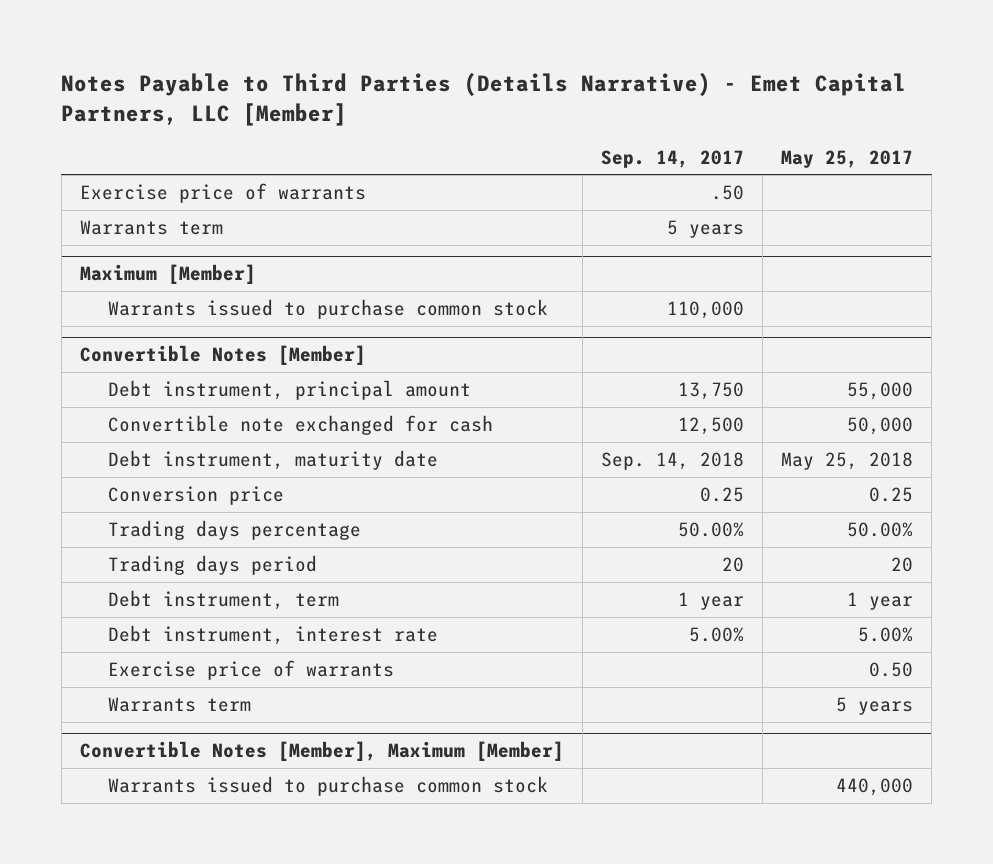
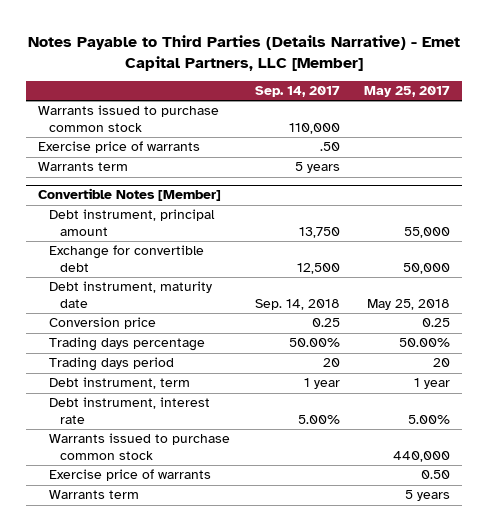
+ Warrants issued to purchase common stock | 110,000 |
- Maximum [Member]
- Warrants issued to purchase common stock | 110,000 |
@ Convertible Notes [Member]
- Convertible note exchanged for cash | 12,500 | 50,000
+ Exchange for convertible debt | 12,500 | 50,000
+ Warrants issued to purchase common stock | | 440,000
- Convertible Notes [Member], Maximum [Member]
- Warrants issued to purchase common stock | | 440,000

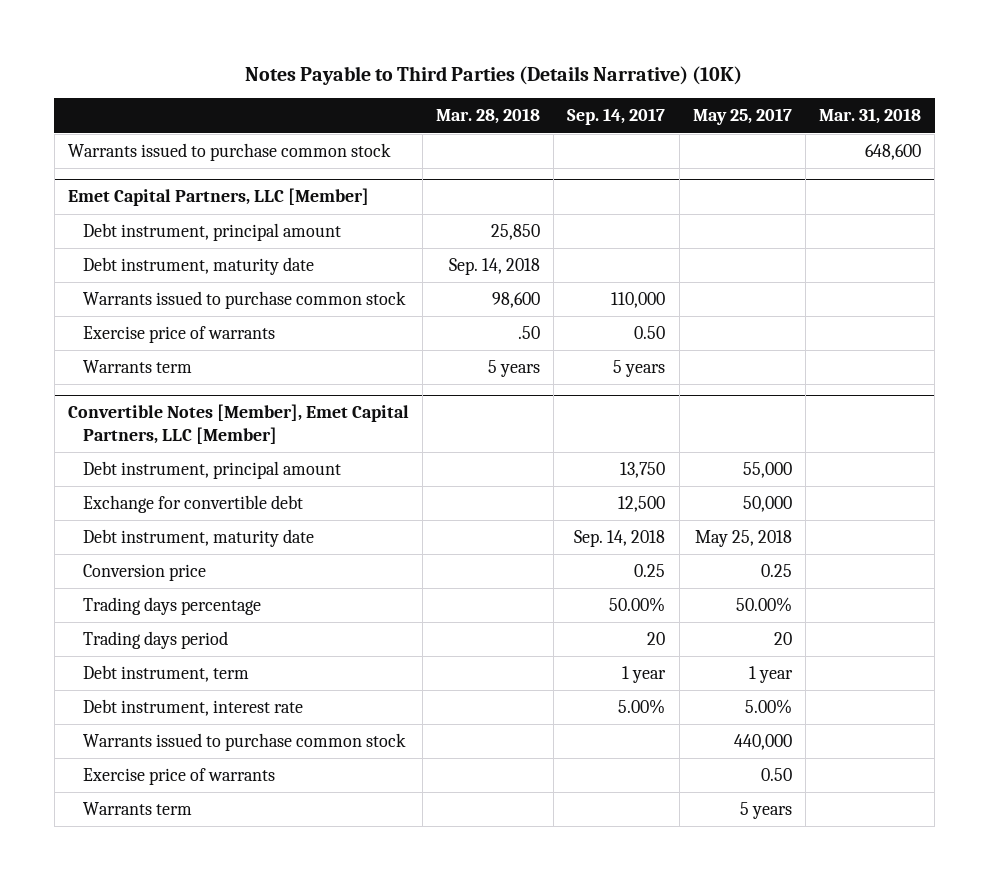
- Notes Payable to Third Parties (Details Narrative) - Emet Capital Partners, LLC [Member]
+ Notes Payable to Third Parties (Details Narrative) (10K)
- | Sep. 14, 2017 | May 25, 2017
+ | Mar. 28, 2018 | Sep. 14, 2017 | May 25, 2017 | Mar. 31, 2018
+ Warrants issued to purchase common stock | | | | 648,600
+ Emet Capital Partners, LLC [Member]
+ Debt instrument, principal amount | 25,850 | | |
+ Debt instrument, maturity date | Sep. 14, 2018 | | |
- Exercise price of warrants | .50 |
+ Exercise price of warrants | .50 | 0.50 | |
- Convertible Notes [Member]
+ Convertible Notes [Member], Emet Capital Partners, LLC [Member]

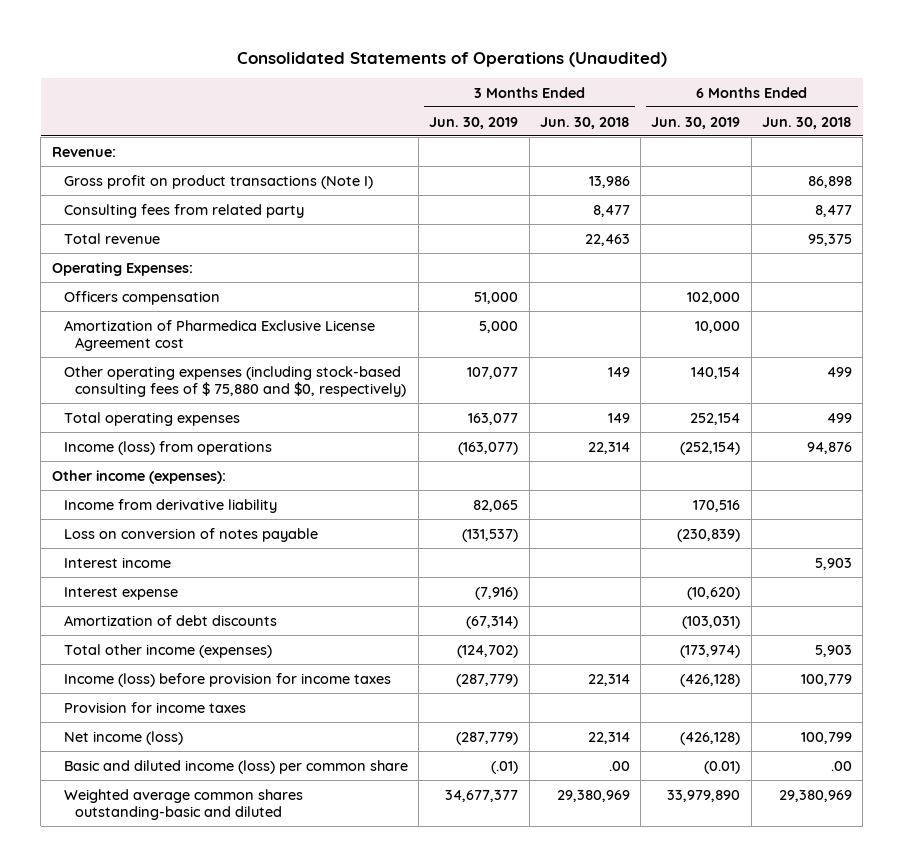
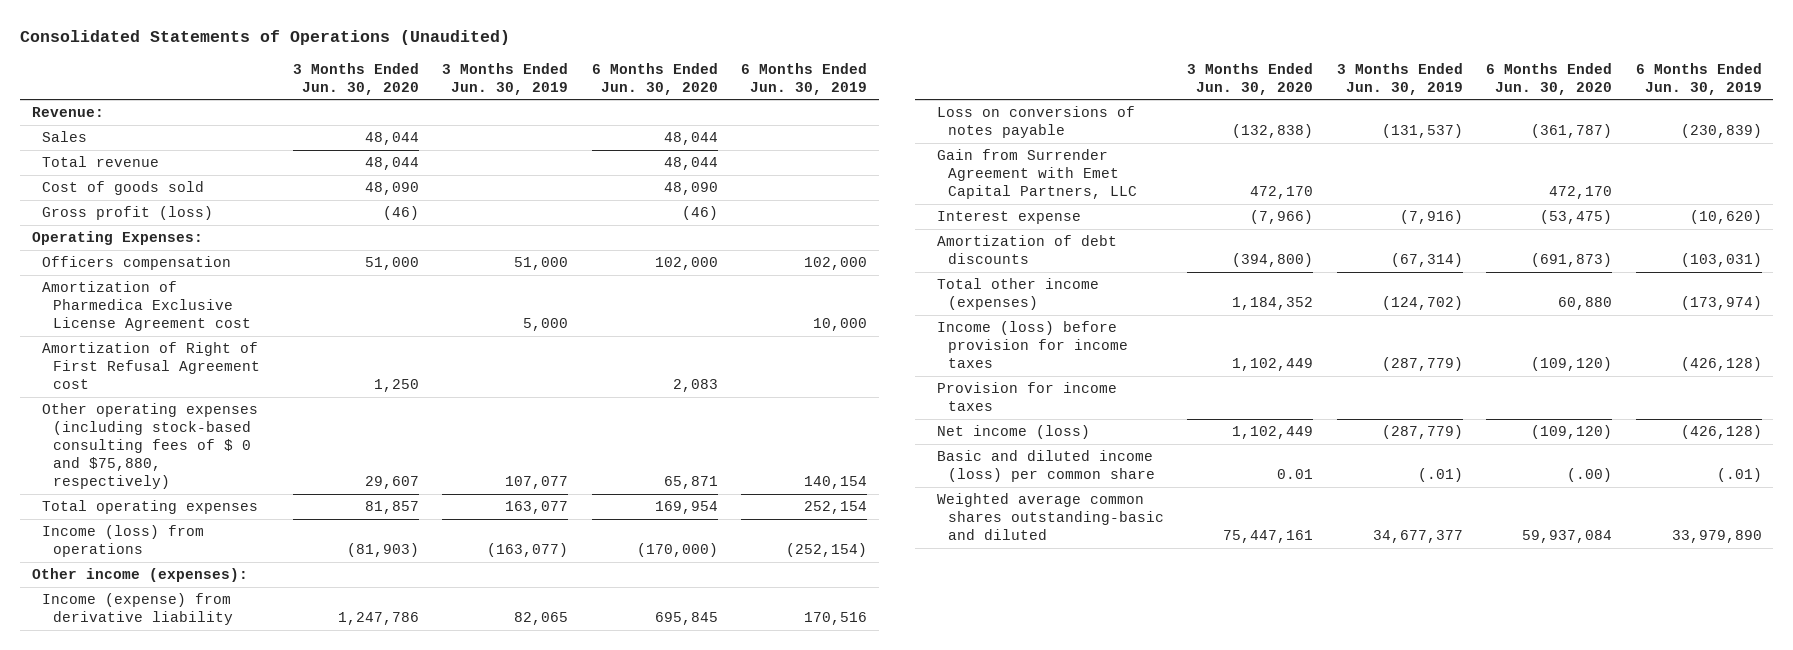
- | 3 Months Ended Jun. 30, 2019 | 3 Months Ended Jun. 30, 2018 | 6 Months Ended Jun. 30, 2019 | 6 Months Ended Jun. 30, 2018
+ | 3 Months Ended Jun. 30, 2020 | 3 Months Ended Jun. 30, 2019 | 6 Months Ended Jun. 30, 2020 | 6 Months Ended Jun. 30, 2019
- Gross profit on product transactions (Note I) | | 13,986 | | 86,898
- Consulting fees from related party | | 8,477 | | 8,477
+ Sales | 48,044 | | 48,044 |
+ Cost of goods sold | 48,090 | | 48,090 |
+ Gross profit (loss) | (46) | | (46) |
- Other operating expenses (including stock-based consulting fees of $ 75,880 and $0, respectively) | 107,077 | 149 | 140,154 | 499
+ Amortization of Right of First Refusal Agreement cost | 1,250 | | 2,083 |
+ Other operating expenses (including stock-based consulting fees of $ 0 and $75,880, respectively) | 29,607 | 107,077 | 65,871 | 140,154
- Income from derivative liability | 82,065 | | 170,516 |
- Loss on conversion of notes payable | (131,537) | | (230,839) |
- Interest income | | | | 5,903
+ Income (expense) from derivative liability | 1,247,786 | 82,065 | 695,845 | 170,516
+ Loss on conversions of notes payable | (132,838) | (131,537) | (361,787) | (230,839)
+ Gain from Surrender Agreement with Emet Capital Partners, LLC | 472,170 | | 472,170 |
- Basic and diluted income (loss) per common share | (.01) | .00 | (0.01) | .00
+ Basic and diluted income (loss) per common share | 0.01 | (.01) | (.00) | (.01)

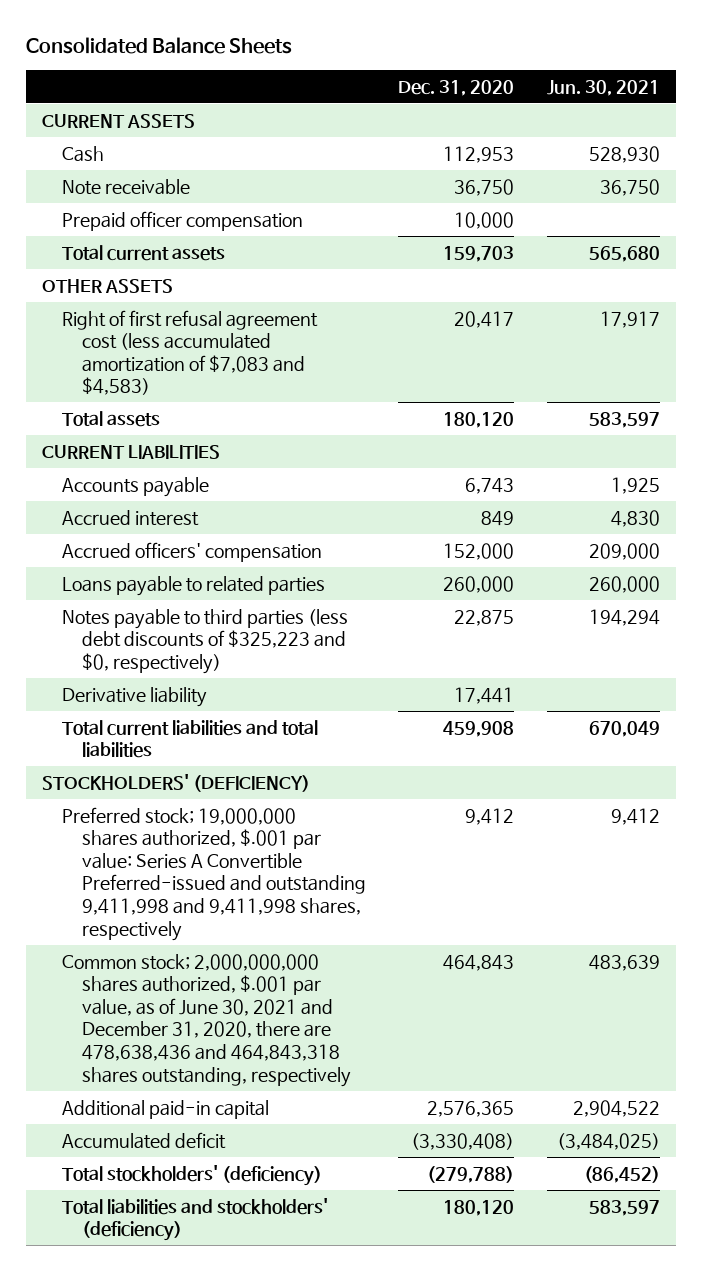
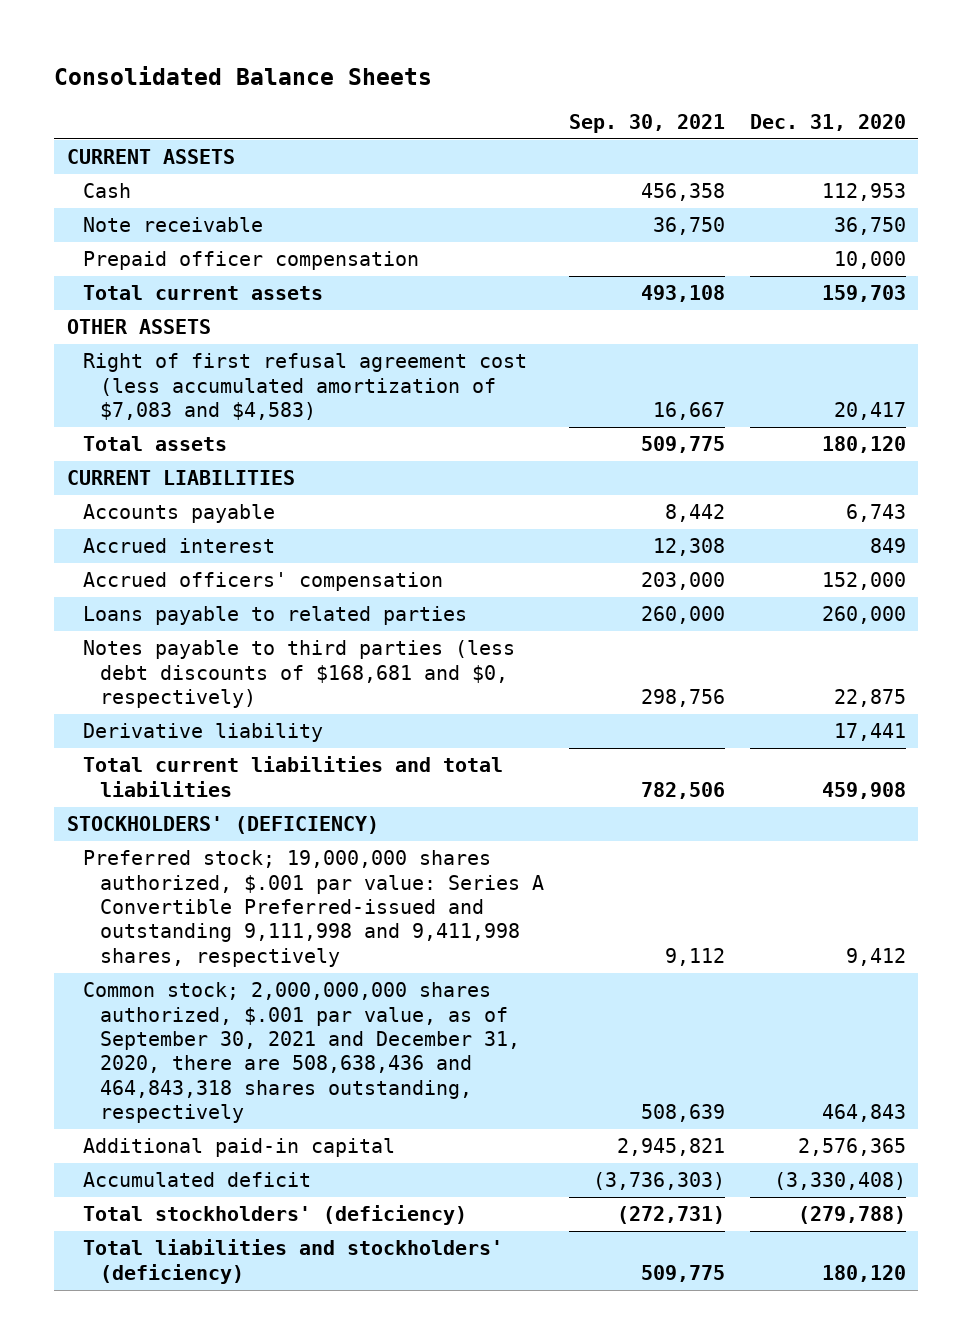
- | Dec. 31, 2020 | Jun. 30, 2021
+ | Sep. 30, 2021 | Dec. 31, 2020
- Notes payable to third parties (less debt discounts of $325,223 and $0, respectively) | 22,875 | 194,294
+ Notes payable to third parties (less debt discounts of $168,681 and $0, respectively) | 298,756 | 22,875
- Preferred stock; 19,000,000 shares authorized, $.001 par value: Series A Convertible Preferred-issued and outstanding 9,411,998 and 9,411,998 shares, respectively | 9,412 | 9,412
- Common stock; 2,000,000,000 shares authorized, $.001 par value, as of June 30, 2021 and December 31, 2020, there are 478,638,436 and 464,843,318 shares outstanding, respectively | 464,843 | 483,639
+ Preferred stock; 19,000,000 shares authorized, $.001 par value: Series A Convertible Preferred-issued and outstanding 9,111,998 and 9,411,998 shares, respectively | 9,112 | 9,412
+ Common stock; 2,000,000,000 shares authorized, $.001 par value, as of September 30, 2021 and December 31, 2020, there are 508,638,436 and 464,843,318 shares outstanding, respectively | 508,639 | 464,843

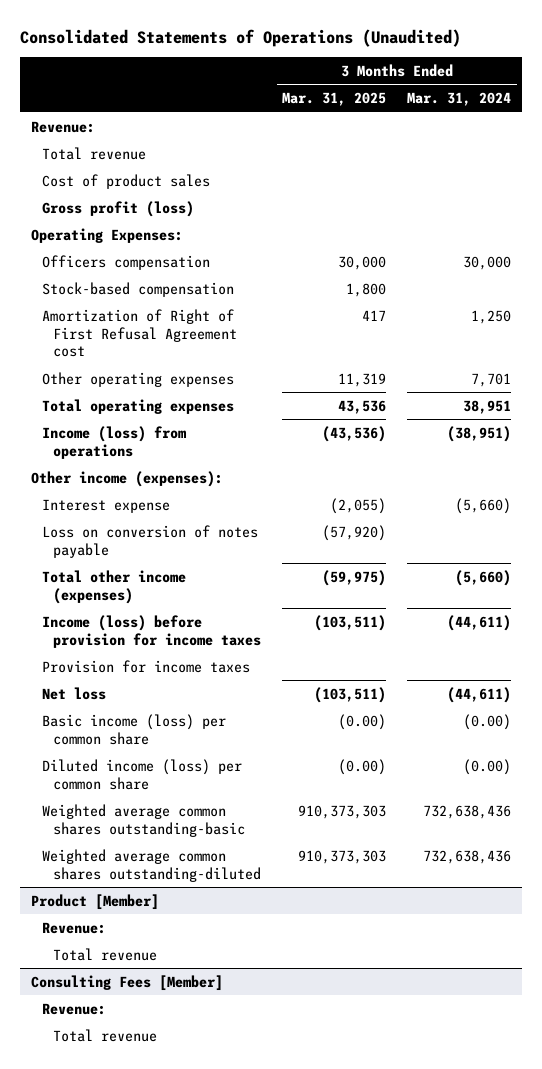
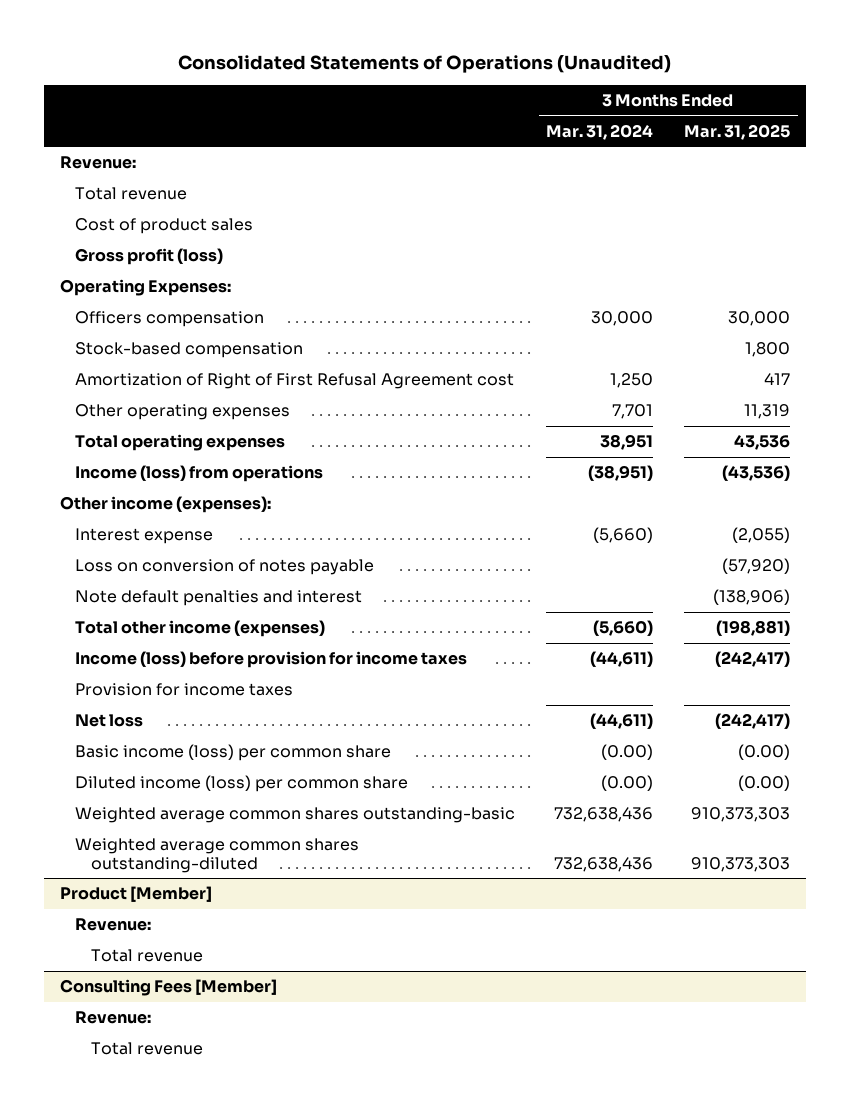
- | 3 Months Ended Mar. 31, 2025 | 3 Months Ended Mar. 31, 2024
+ | 3 Months Ended Mar. 31, 2024 | 3 Months Ended Mar. 31, 2025
- Total other income (expenses) | (59,975) | (5,660)
- Income (loss) before provision for income taxes | (103,511) | (44,611)
+ Note default penalties and interest | | (138,906)
+ Total other income (expenses) | (5,660) | (198,881)
+ Income (loss) before provision for income taxes | (44,611) | (242,417)
- Net loss | (103,511) | (44,611)
+ Net loss | (44,611) | (242,417)

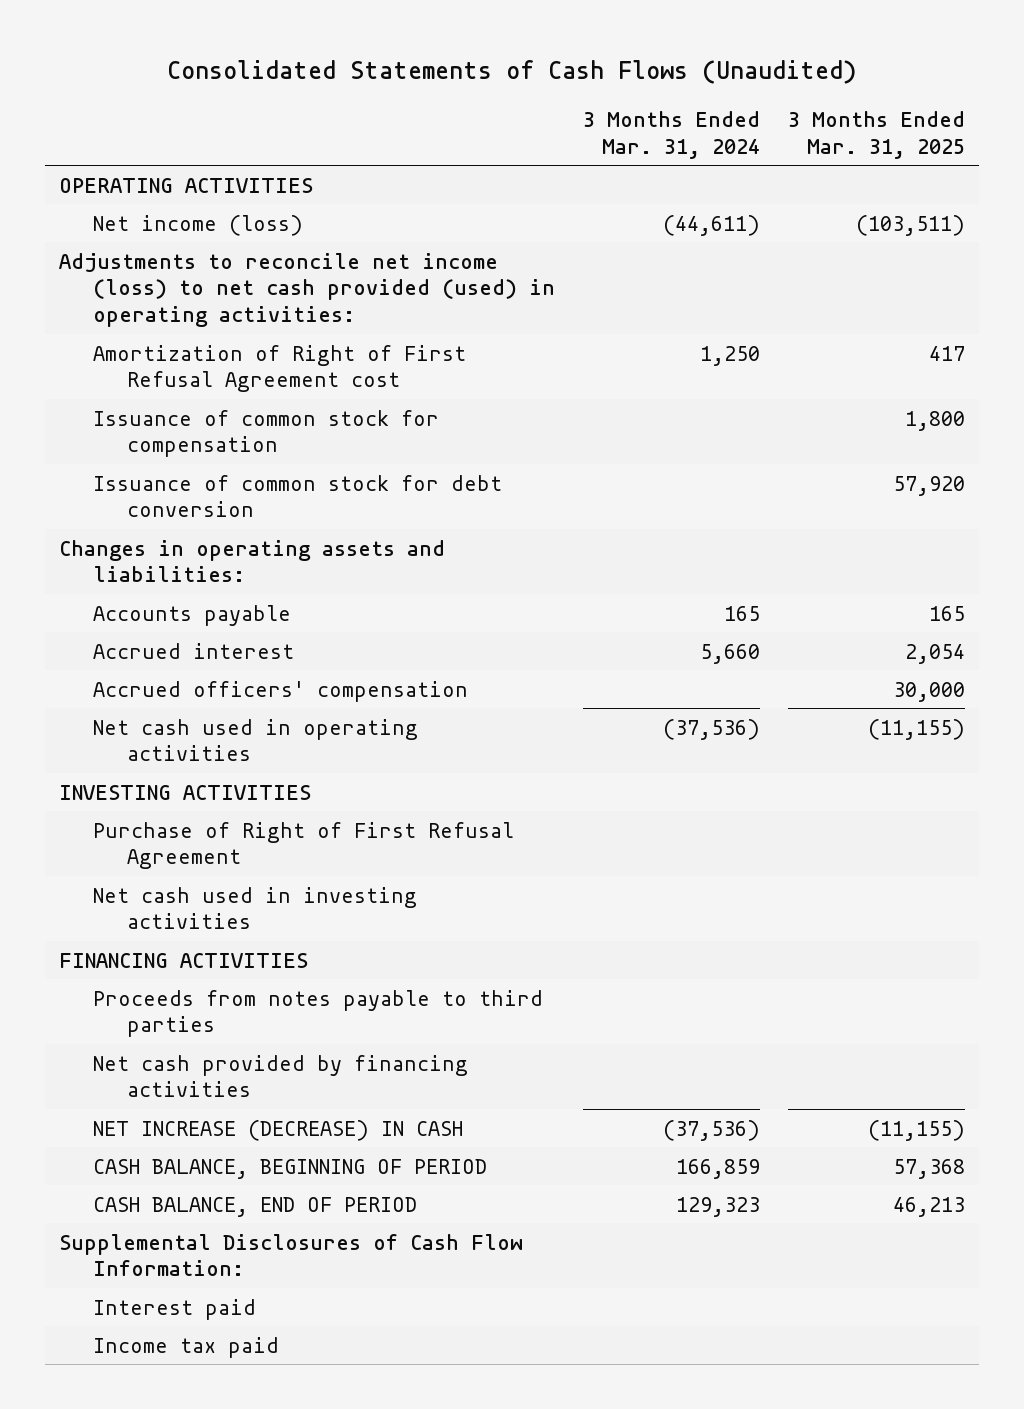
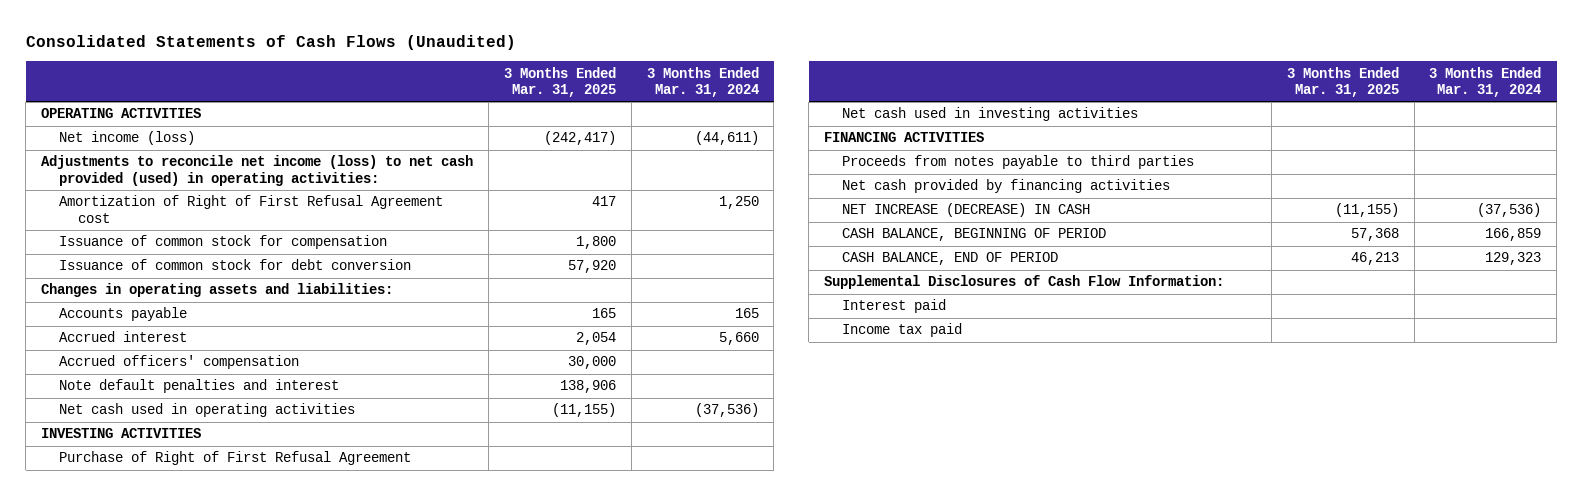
- | 3 Months Ended Mar. 31, 2024 | 3 Months Ended Mar. 31, 2025
+ | 3 Months Ended Mar. 31, 2025 | 3 Months Ended Mar. 31, 2024
- Net income (loss) | (44,611) | (103,511)
+ Net income (loss) | (242,417) | (44,611)
+ Note default penalties and interest | 138,906 |

